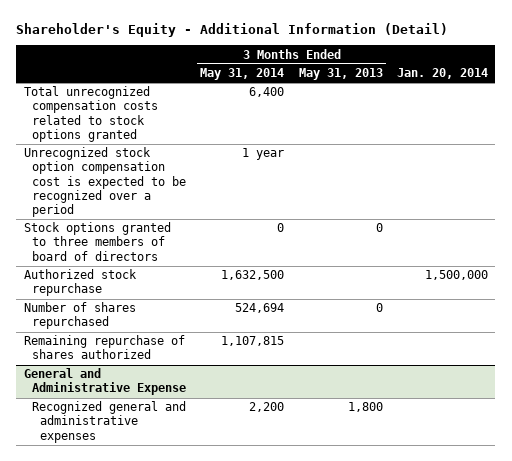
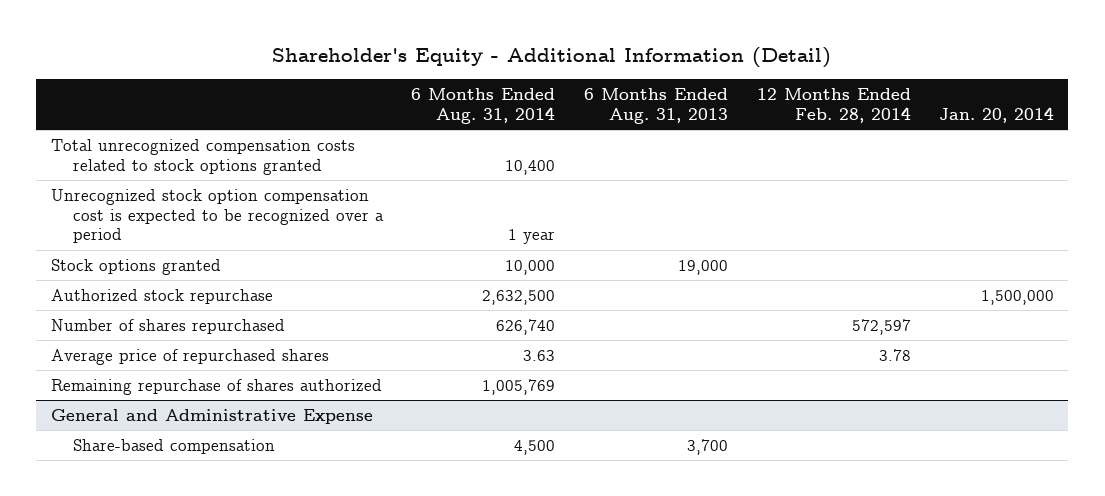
- | 3 Months Ended May 31, 2014 | 3 Months Ended May 31, 2013 | Jan. 20, 2014
+ | 6 Months Ended Aug. 31, 2014 | 6 Months Ended Aug. 31, 2013 | 12 Months Ended Feb. 28, 2014 | Jan. 20, 2014
- Stock options granted to three members of board of directors | 0 | 0 |
+ Stock options granted | 10,000 | 19,000 | |
+ Average price of repurchased shares | 3.63 | | 3.78 |
@ General and Administrative Expense
- Recognized general and administrative expenses | 2,200 | 1,800 |
+ Share-based compensation | 4,500 | 3,700 | |

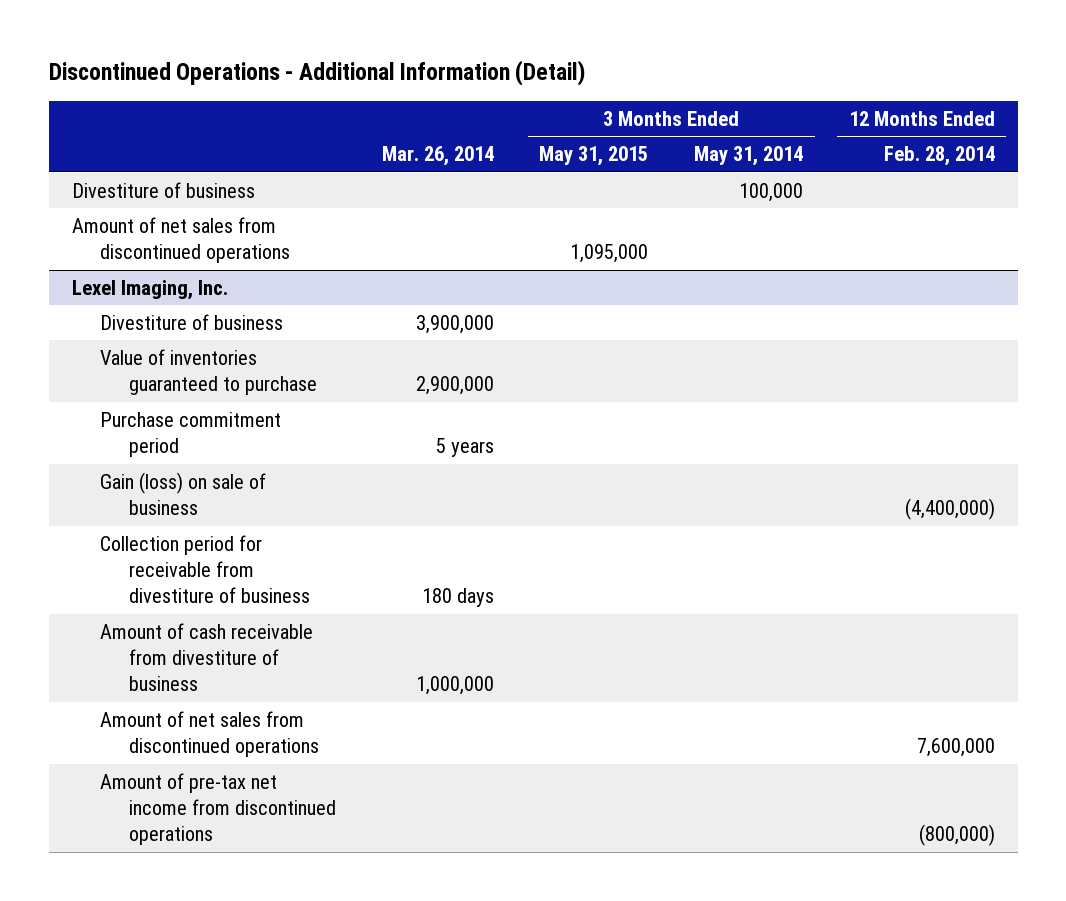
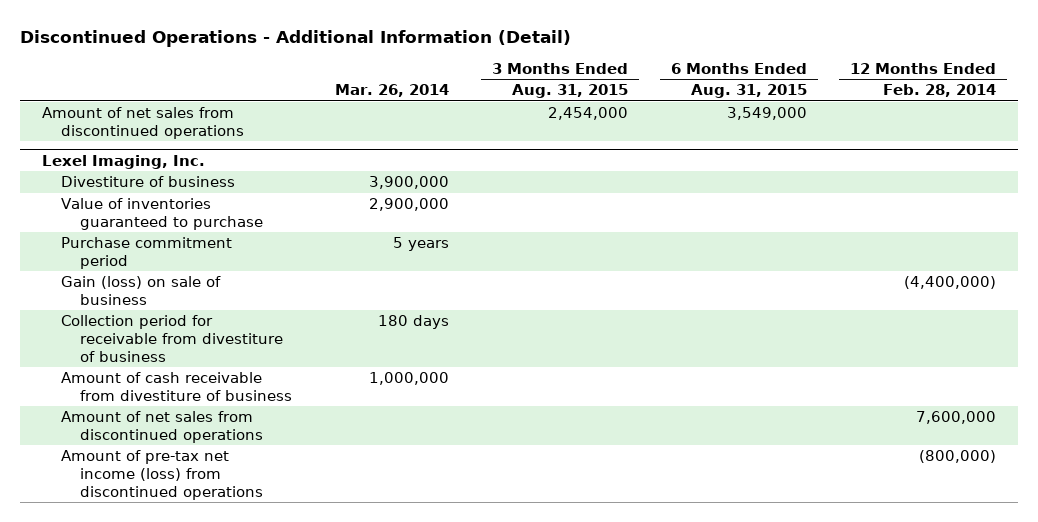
- | Mar. 26, 2014 | 3 Months Ended May 31, 2015 | 3 Months Ended May 31, 2014 | 12 Months Ended Feb. 28, 2014
+ | Mar. 26, 2014 | 3 Months Ended Aug. 31, 2015 | 6 Months Ended Aug. 31, 2015 | 12 Months Ended Feb. 28, 2014
- Divestiture of business | | | 100,000 |
@ Lexel Imaging, Inc.
- Amount of pre-tax net income from discontinued operations | | | | (800,000)
+ Amount of pre-tax net income (loss) from discontinued operations | | | | (800,000)

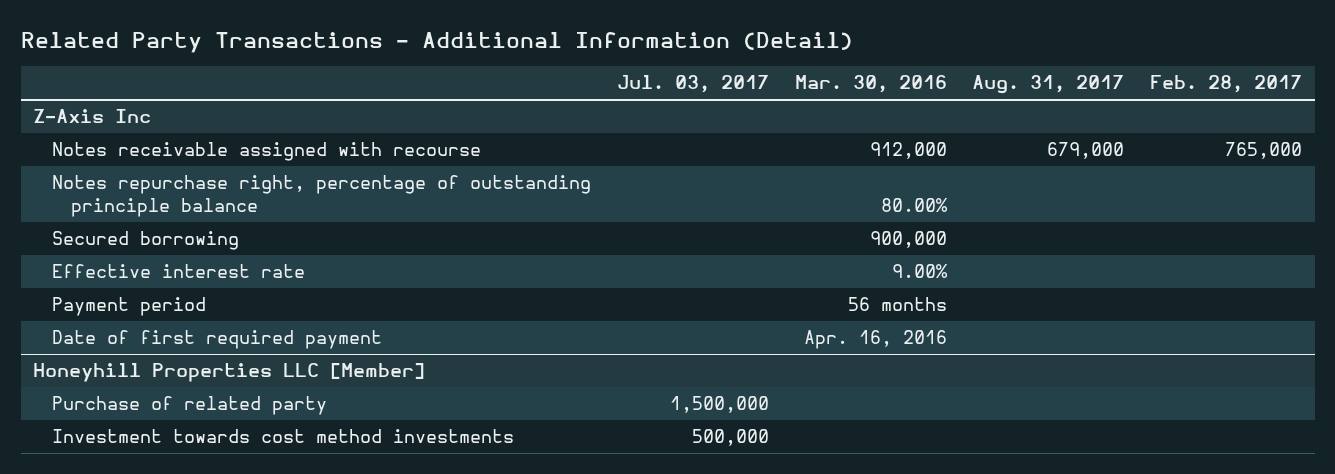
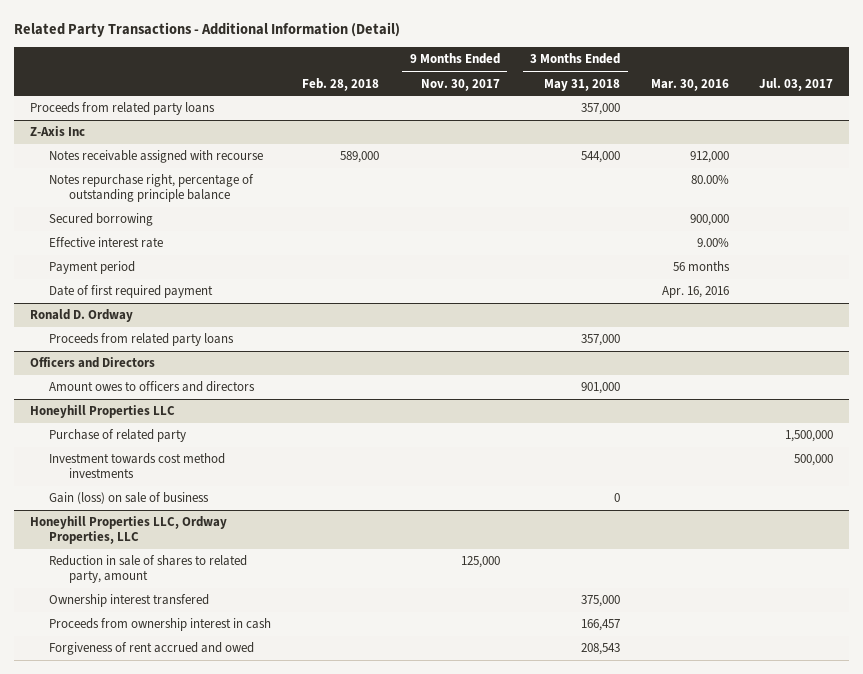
- | Jul. 03, 2017 | Mar. 30, 2016 | Aug. 31, 2017 | Feb. 28, 2017
+ | Feb. 28, 2018 | 9 Months Ended Nov. 30, 2017 | 3 Months Ended May 31, 2018 | Mar. 30, 2016 | Jul. 03, 2017
+ Proceeds from related party loans | | | 357,000 | |
- Honeyhill Properties LLC [Member]
+ Ronald D. Ordway
+ Proceeds from related party loans | | | 357,000 | |
+ Officers and Directors
+ Amount owes to officers and directors | | | 901,000 | |
+ Honeyhill Properties LLC
+ Gain (loss) on sale of business | | | 0 | |
+ Honeyhill Properties LLC, Ordway Properties, LLC
+ Reduction in sale of shares to related party, amount | | 125,000 | | |
+ Ownership interest transfered | | | 375,000 | |
+ Proceeds from ownership interest in cash | | | 166,457 | |
+ Forgiveness of rent accrued and owed | | | 208,543 | |

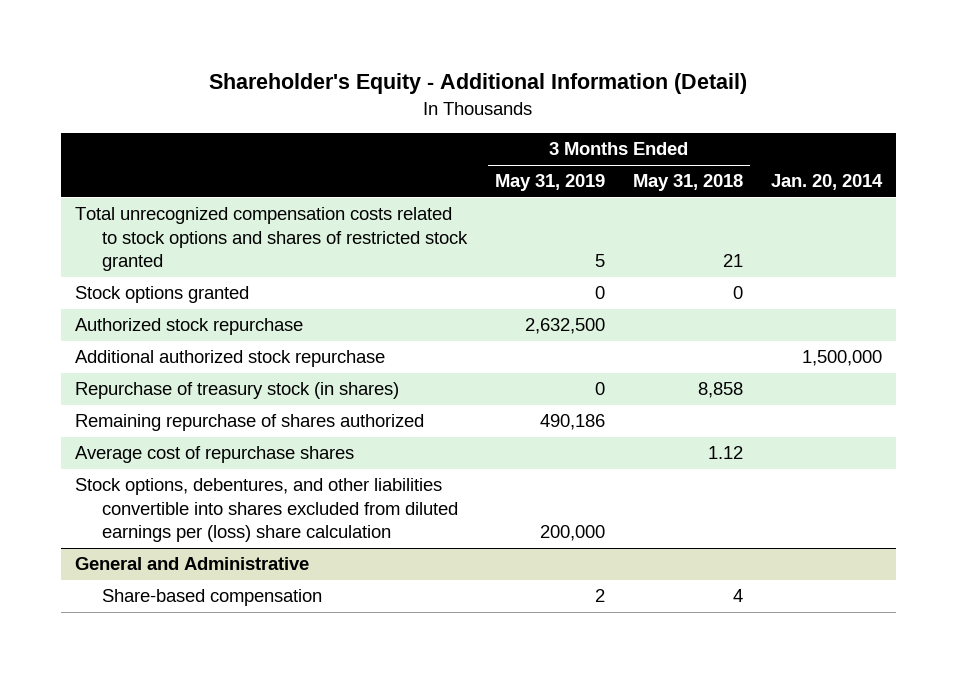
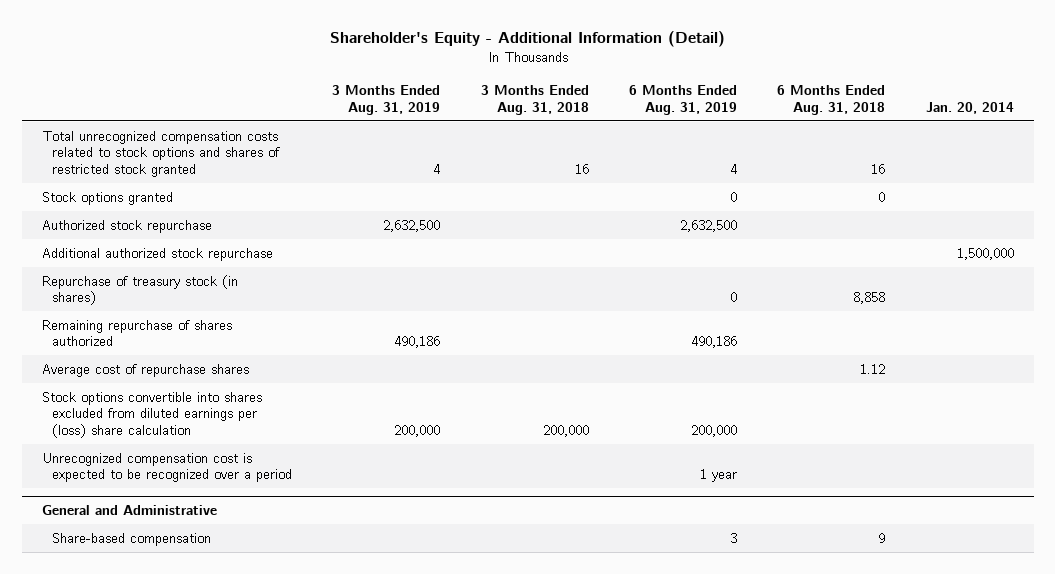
- | 3 Months Ended May 31, 2019 | 3 Months Ended May 31, 2018 | Jan. 20, 2014
+ | 3 Months Ended Aug. 31, 2019 | 3 Months Ended Aug. 31, 2018 | 6 Months Ended Aug. 31, 2019 | 6 Months Ended Aug. 31, 2018 | Jan. 20, 2014
- Stock options, debentures, and other liabilities convertible into shares excluded from diluted earnings per (loss) share calculation | 200,000 | |
+ Stock options convertible into shares excluded from diluted earnings per (loss) share calculation | 200,000 | 200,000 | 200,000 | |
+ Unrecognized compensation cost is expected to be recognized over a period | | | 1 year | |

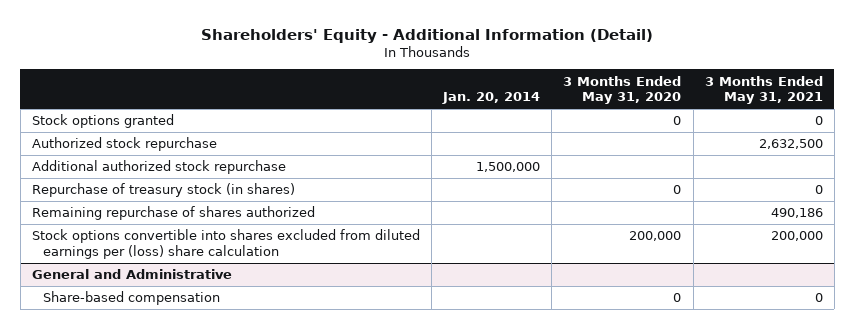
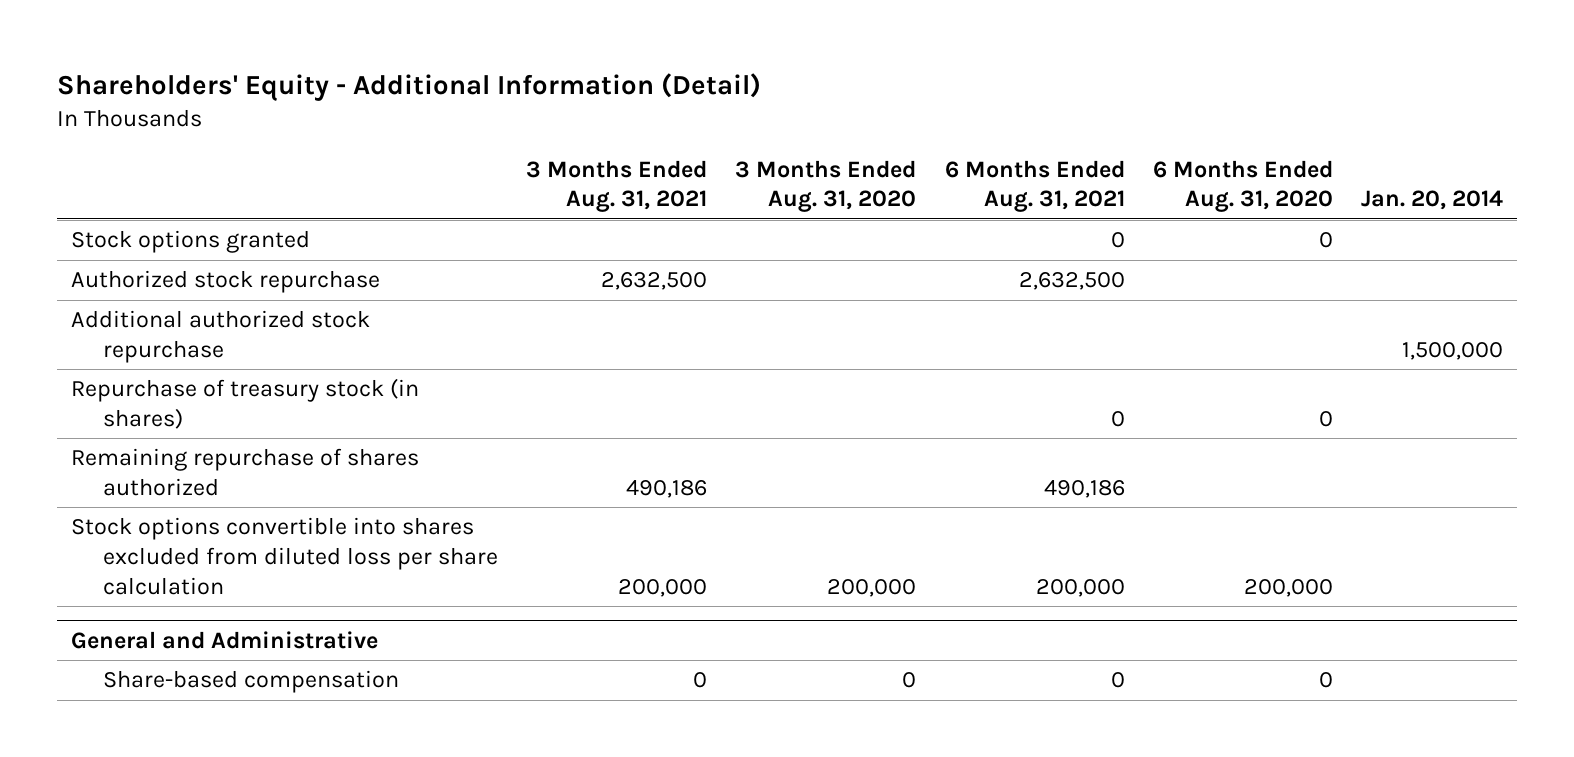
- | Jan. 20, 2014 | 3 Months Ended May 31, 2020 | 3 Months Ended May 31, 2021
+ | 3 Months Ended Aug. 31, 2021 | 3 Months Ended Aug. 31, 2020 | 6 Months Ended Aug. 31, 2021 | 6 Months Ended Aug. 31, 2020 | Jan. 20, 2014
- Stock options convertible into shares excluded from diluted earnings per (loss) share calculation | | 200,000 | 200,000
+ Stock options convertible into shares excluded from diluted loss per share calculation | 200,000 | 200,000 | 200,000 | 200,000 |

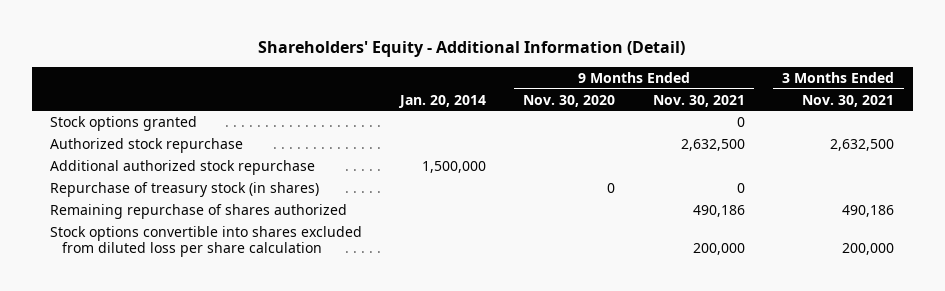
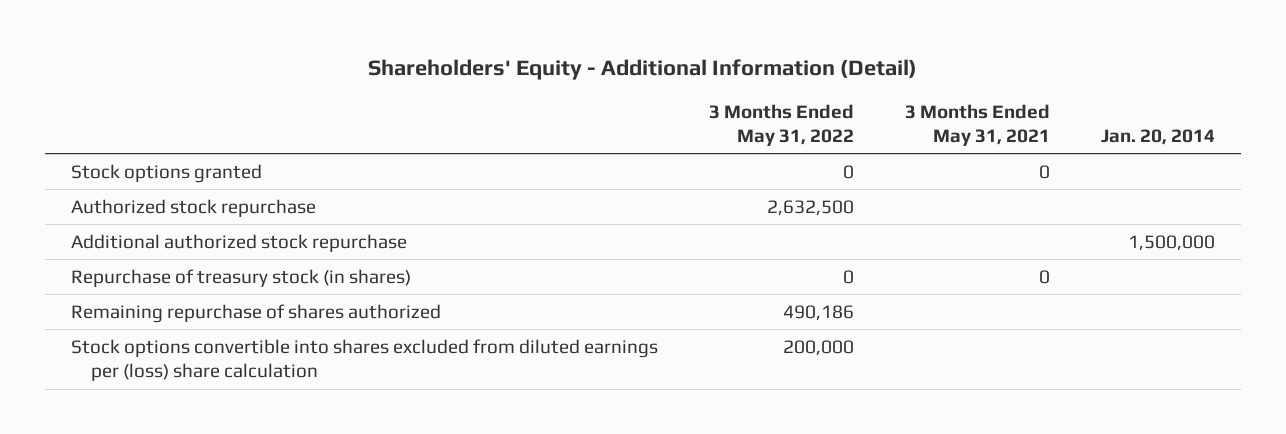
- | Jan. 20, 2014 | 9 Months Ended Nov. 30, 2020 | 9 Months Ended Nov. 30, 2021 | 3 Months Ended Nov. 30, 2021
+ | 3 Months Ended May 31, 2022 | 3 Months Ended May 31, 2021 | Jan. 20, 2014
- Stock options convertible into shares excluded from diluted loss per share calculation | | | 200,000 | 200,000
+ Stock options convertible into shares excluded from diluted earnings per (loss) share calculation | 200,000 | |

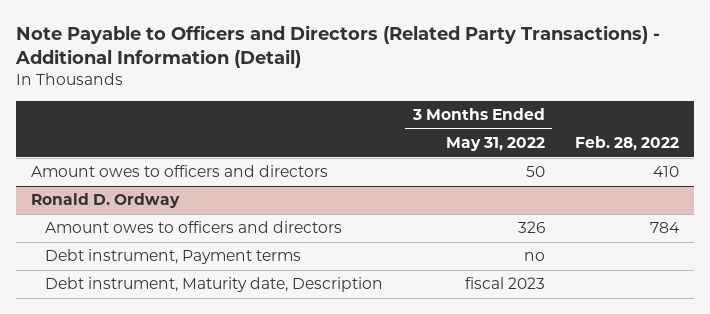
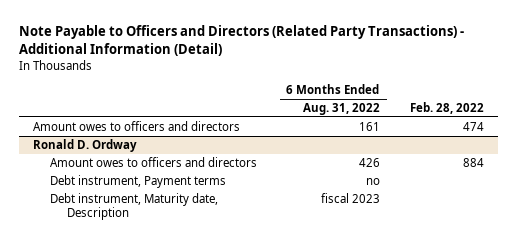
- | 3 Months Ended May 31, 2022 | Feb. 28, 2022
+ | 6 Months Ended Aug. 31, 2022 | Feb. 28, 2022
- Amount owes to officers and directors | 50 | 410
+ Amount owes to officers and directors | 161 | 474
@ Ronald D. Ordway
- Amount owes to officers and directors | 326 | 784
+ Amount owes to officers and directors | 426 | 884

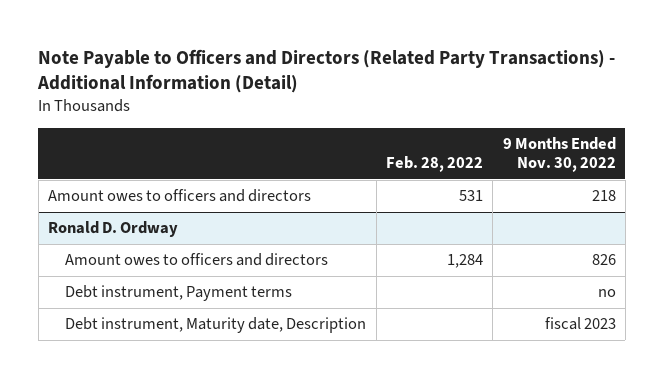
- | 6 Months Ended Aug. 31, 2022 | Feb. 28, 2022
+ | Feb. 28, 2022 | 9 Months Ended Nov. 30, 2022
- Amount owes to officers and directors | 161 | 474
+ Amount owes to officers and directors | 531 | 218
@ Ronald D. Ordway
- Amount owes to officers and directors | 426 | 884
+ Amount owes to officers and directors | 1,284 | 826

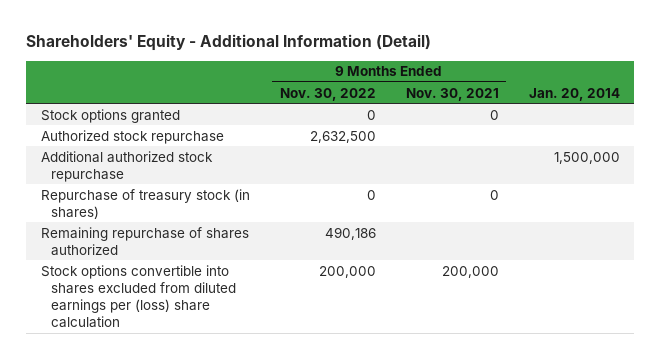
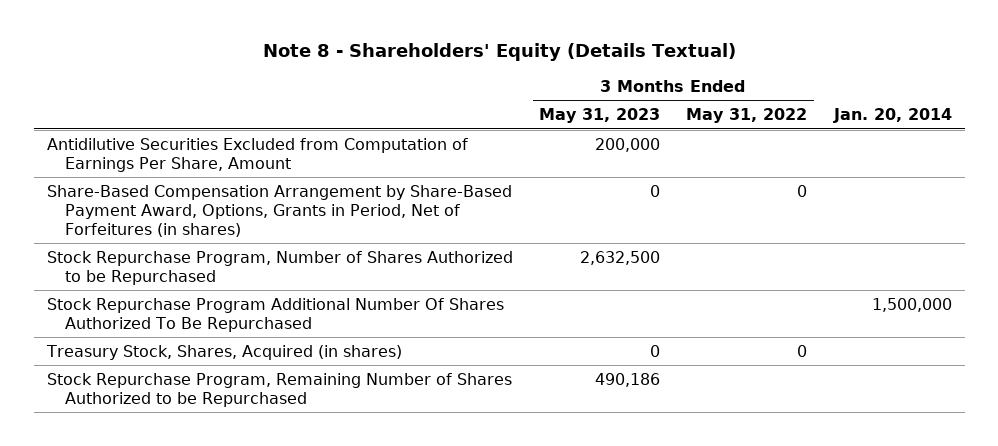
- Shareholders' Equity - Additional Information (Detail)
+ Note 8 - Shareholders' Equity (Details Textual)
- | 9 Months Ended Nov. 30, 2022 | 9 Months Ended Nov. 30, 2021 | Jan. 20, 2014
+ | 3 Months Ended May 31, 2023 | 3 Months Ended May 31, 2022 | Jan. 20, 2014
- Stock options granted | 0 | 0 |
- Authorized stock repurchase | 2,632,500 | |
- Additional authorized stock repurchase | | | 1,500,000
- Repurchase of treasury stock (in shares) | 0 | 0 |
- Remaining repurchase of shares authorized | 490,186 | |
- Stock options convertible into shares excluded from diluted earnings per (loss) share calculation | 200,000 | 200,000 |
+ Antidilutive Securities Excluded from Computation of Earnings Per Share, Amount | 200,000 | |
+ Share-Based Compensation Arrangement by Share-Based Payment Award, Options, Grants in Period, Net of Forfeitures (in shares) | 0 | 0 |
+ Stock Repurchase Program, Number of Shares Authorized to be Repurchased | 2,632,500 | |
+ Stock Repurchase Program Additional Number Of Shares Authorized To Be Repurchased | | | 1,500,000
+ Treasury Stock, Shares, Acquired (in shares) | 0 | 0 |
+ Stock Repurchase Program, Remaining Number of Shares Authorized to be Repurchased | 490,186 | |

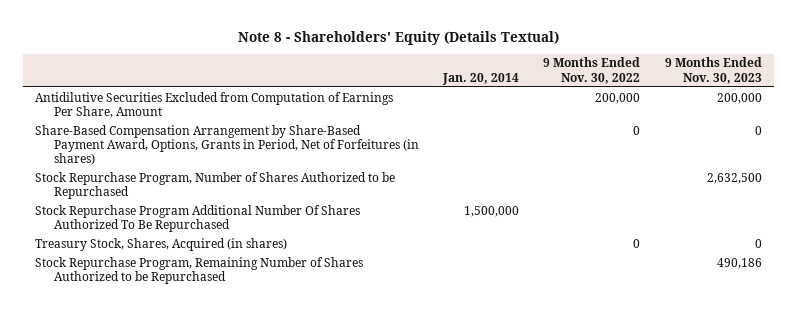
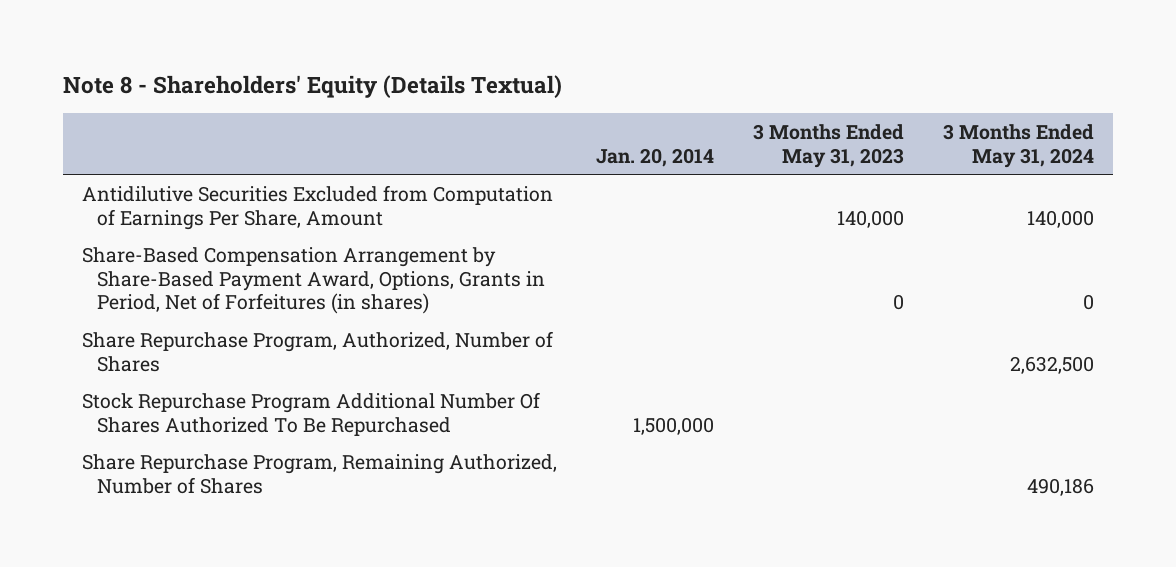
- | Jan. 20, 2014 | 9 Months Ended Nov. 30, 2022 | 9 Months Ended Nov. 30, 2023
+ | Jan. 20, 2014 | 3 Months Ended May 31, 2023 | 3 Months Ended May 31, 2024
- Stock Repurchase Program, Number of Shares Authorized to be Repurchased | | | 2,632,500
+ Share Repurchase Program, Authorized, Number of Shares | | | 2,632,500
- Treasury Stock, Shares, Acquired (in shares) | | 0 | 0
- Stock Repurchase Program, Remaining Number of Shares Authorized to be Repurchased | | | 490,186
+ Share Repurchase Program, Remaining Authorized, Number of Shares | | | 490,186

